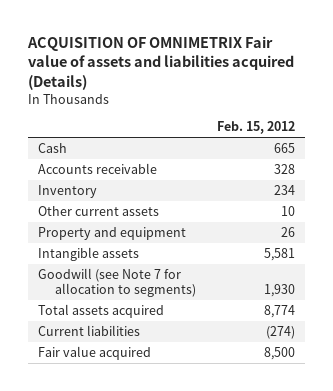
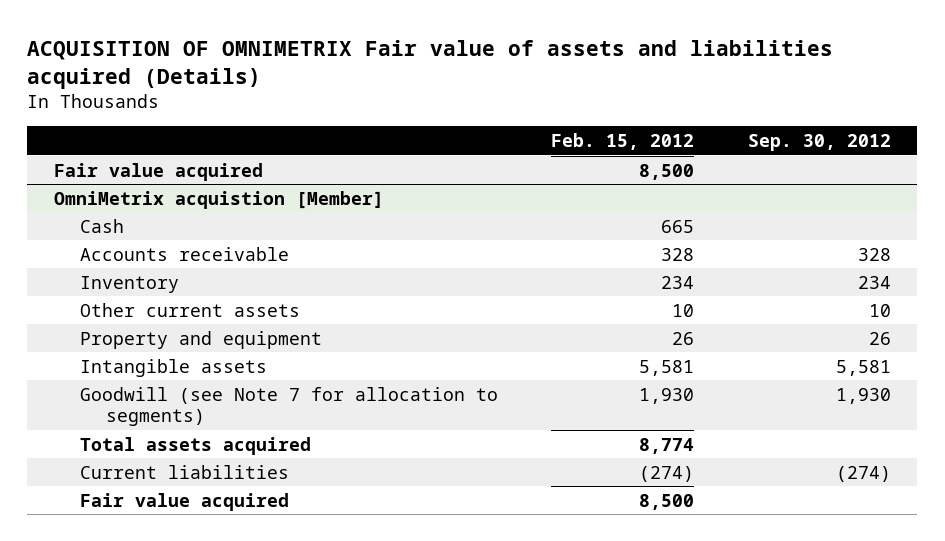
- | Feb. 15, 2012
+ | Feb. 15, 2012 | Sep. 30, 2012
+ Fair value acquired | 8,500 |
+ OmniMetrix acquistion [Member]

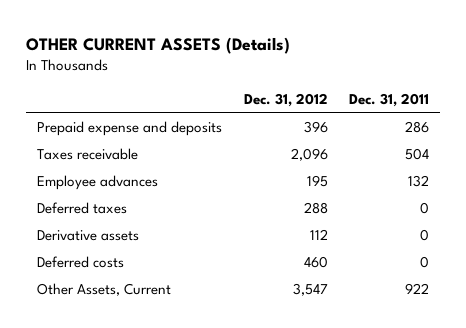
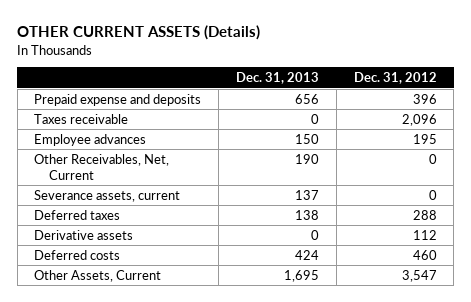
- | Dec. 31, 2012 | Dec. 31, 2011
+ | Dec. 31, 2013 | Dec. 31, 2012
+ Other Receivables, Net, Current | 190 | 0
+ Severance assets, current | 137 | 0

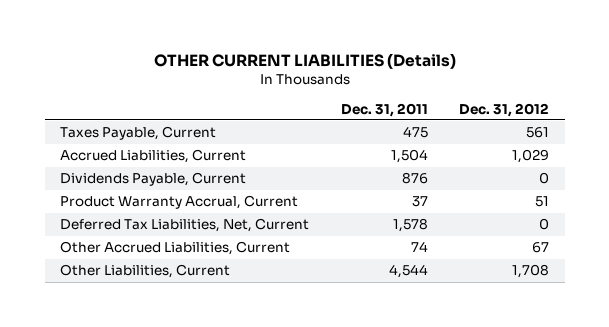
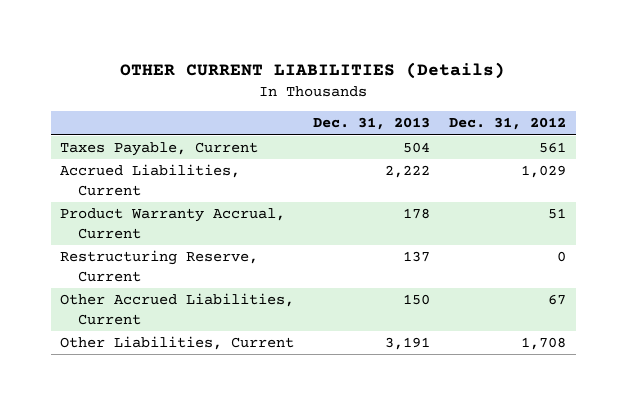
- | Dec. 31, 2011 | Dec. 31, 2012
+ | Dec. 31, 2013 | Dec. 31, 2012
- Dividends Payable, Current | 876 | 0
- Deferred Tax Liabilities, Net, Current | 1,578 | 0
+ Restructuring Reserve, Current | 137 | 0

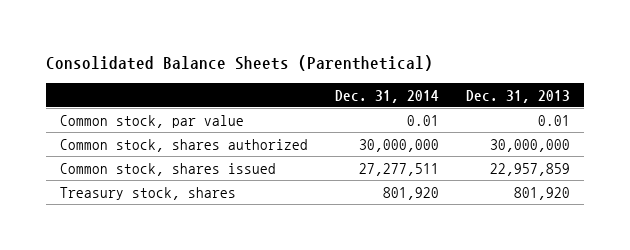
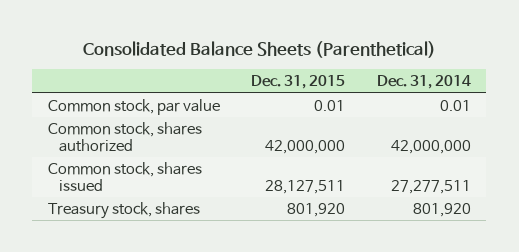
- | Dec. 31, 2014 | Dec. 31, 2013
+ | Dec. 31, 2015 | Dec. 31, 2014
- Common stock, shares authorized | 30,000,000 | 30,000,000
+ Common stock, shares authorized | 42,000,000 | 42,000,000

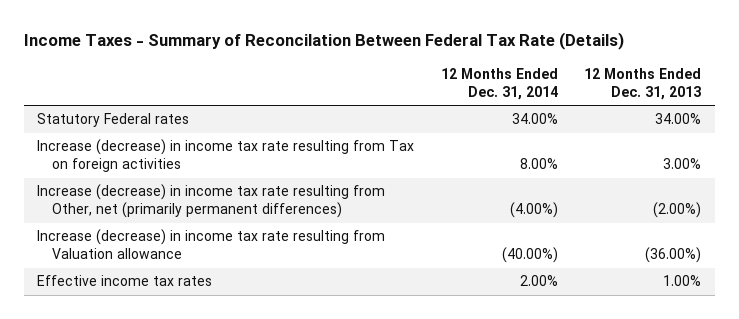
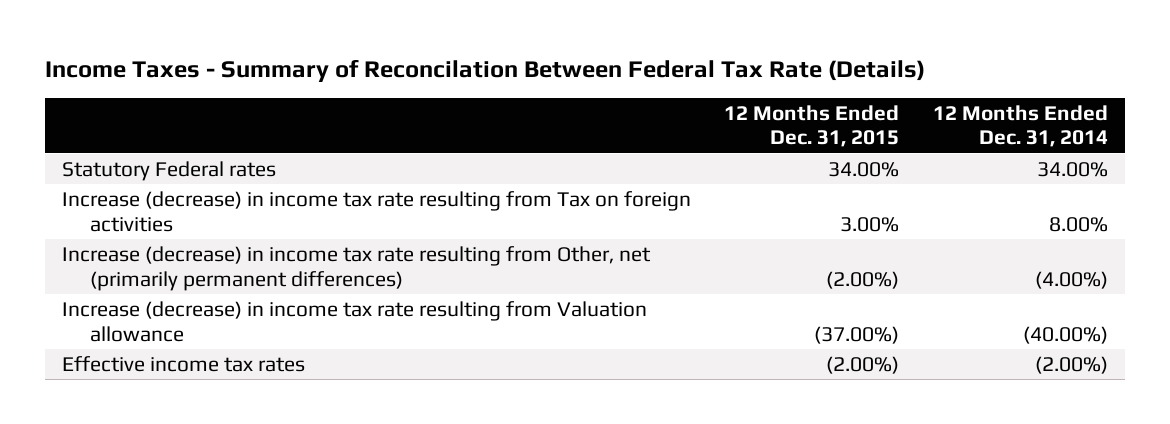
- | 12 Months Ended Dec. 31, 2014 | 12 Months Ended Dec. 31, 2013
+ | 12 Months Ended Dec. 31, 2015 | 12 Months Ended Dec. 31, 2014
- Effective income tax rates | 2.00% | 1.00%
+ Effective income tax rates | (2.00%) | (2.00%)

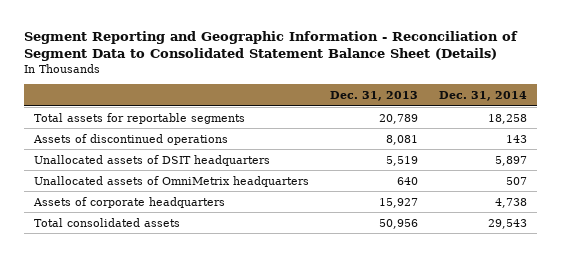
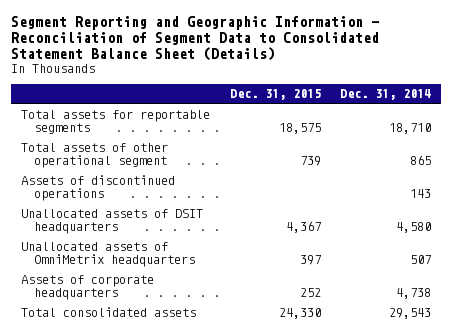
- | Dec. 31, 2013 | Dec. 31, 2014
+ | Dec. 31, 2015 | Dec. 31, 2014
- Total assets for reportable segments | 20,789 | 18,258
+ Total assets for reportable segments | 18,575 | 18,710
+ Total assets of other operational segment | 739 | 865
- Unallocated assets of DSIT headquarters | 5,519 | 5,897
+ Unallocated assets of DSIT headquarters | 4,367 | 4,580

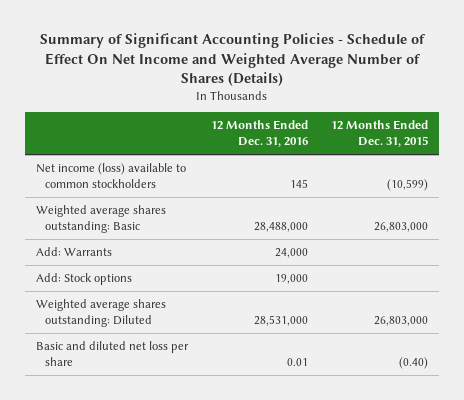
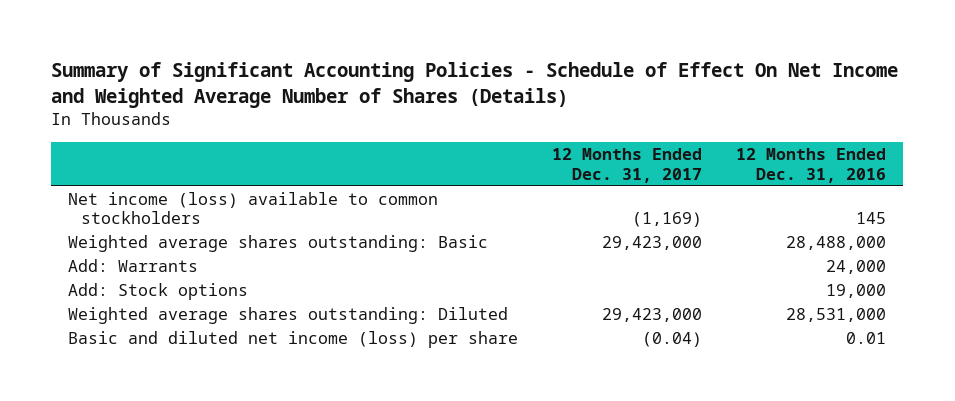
- | 12 Months Ended Dec. 31, 2016 | 12 Months Ended Dec. 31, 2015
+ | 12 Months Ended Dec. 31, 2017 | 12 Months Ended Dec. 31, 2016
- Basic and diluted net loss per share | 0.01 | (0.40)
+ Basic and diluted net income (loss) per share | (0.04) | 0.01

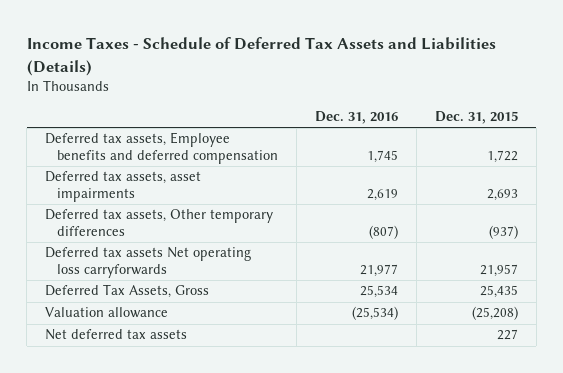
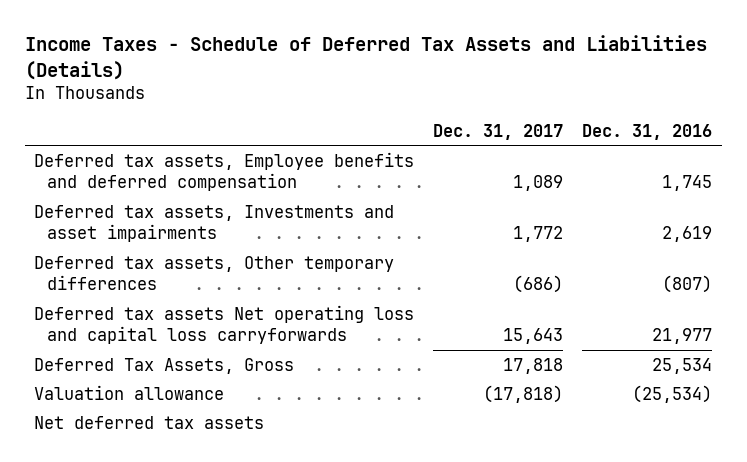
- | Dec. 31, 2016 | Dec. 31, 2015
+ | Dec. 31, 2017 | Dec. 31, 2016
- Deferred tax assets, asset impairments | 2,619 | 2,693
+ Deferred tax assets, Investments and asset impairments | 1,772 | 2,619
- Deferred tax assets Net operating loss carryforwards | 21,977 | 21,957
+ Deferred tax assets Net operating loss and capital loss carryforwards | 15,643 | 21,977

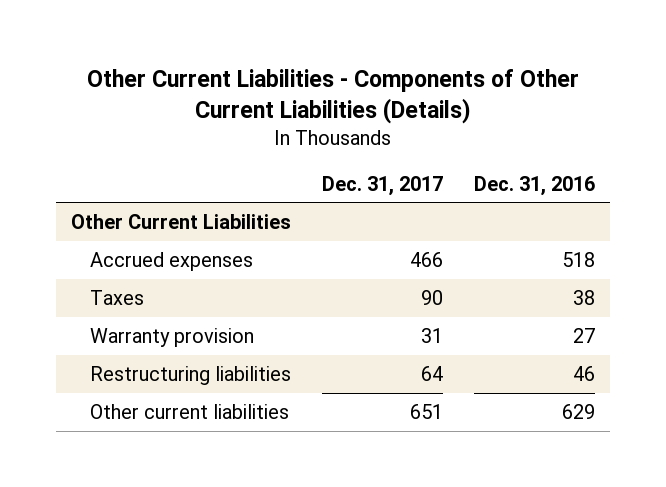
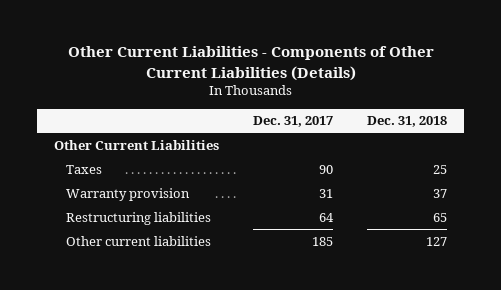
- | Dec. 31, 2017 | Dec. 31, 2016
+ | Dec. 31, 2017 | Dec. 31, 2018
- Accrued expenses | 466 | 518
- Other current liabilities | 651 | 629
+ Other current liabilities | 185 | 127

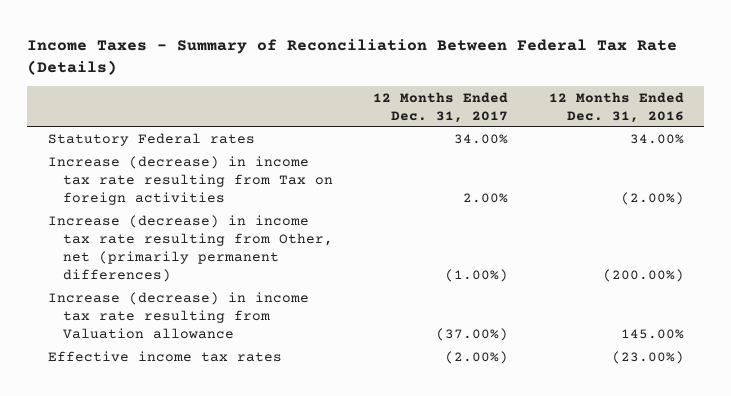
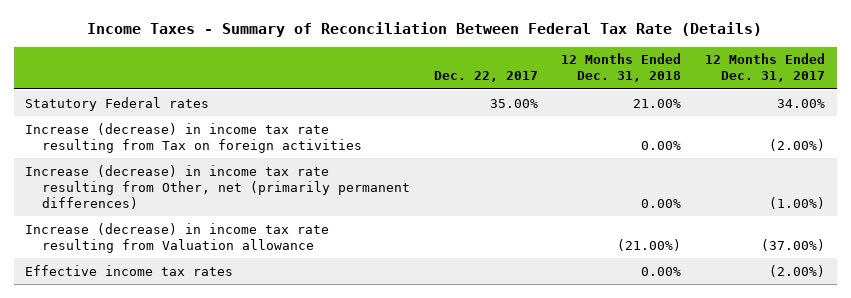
- | 12 Months Ended Dec. 31, 2017 | 12 Months Ended Dec. 31, 2016
+ | Dec. 22, 2017 | 12 Months Ended Dec. 31, 2018 | 12 Months Ended Dec. 31, 2017
- Increase (decrease) in income tax rate resulting from Tax on foreign activities | 2.00% | (2.00%)
+ Increase (decrease) in income tax rate resulting from Tax on foreign activities | | 0.00% | (2.00%)

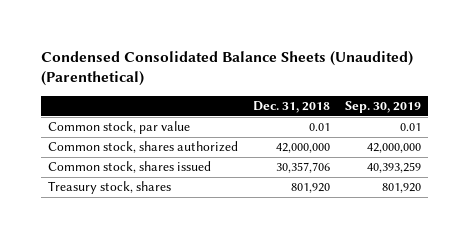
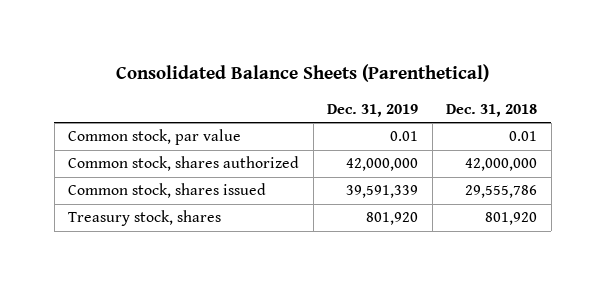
- Condensed Consolidated Balance Sheets (Unaudited) (Parenthetical)
+ Consolidated Balance Sheets (Parenthetical)
- | Dec. 31, 2018 | Sep. 30, 2019
+ | Dec. 31, 2019 | Dec. 31, 2018
- Common stock, shares issued | 30,357,706 | 40,393,259
+ Common stock, shares issued | 39,591,339 | 29,555,786

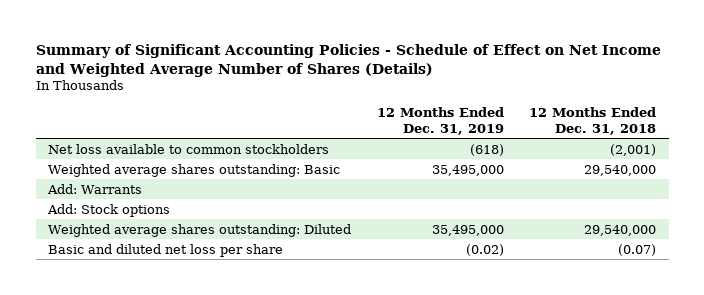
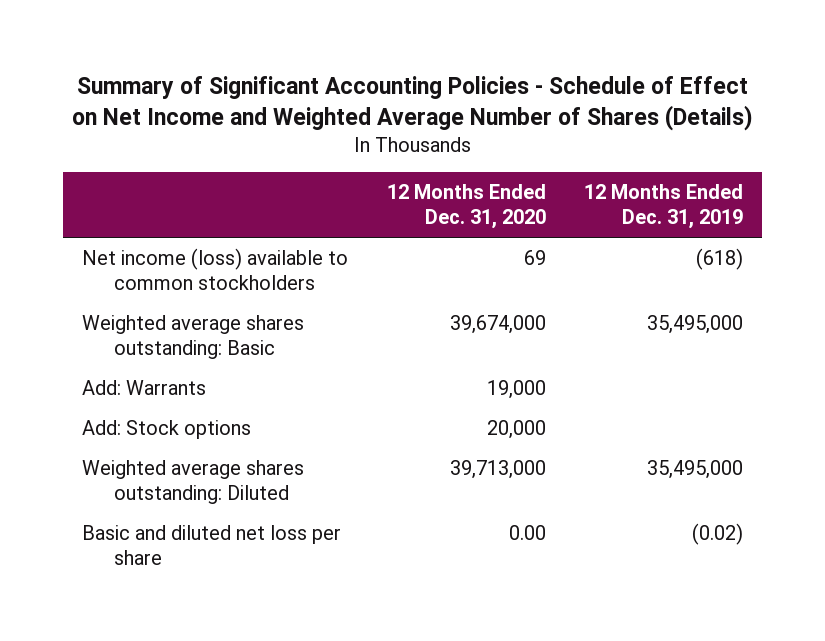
- | 12 Months Ended Dec. 31, 2019 | 12 Months Ended Dec. 31, 2018
+ | 12 Months Ended Dec. 31, 2020 | 12 Months Ended Dec. 31, 2019
- Net loss available to common stockholders | (618) | (2,001)
+ Net income (loss) available to common stockholders | 69 | (618)

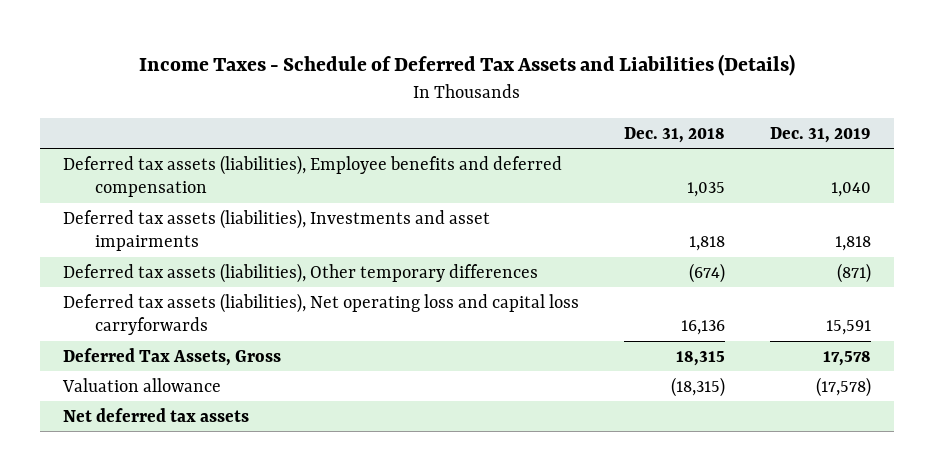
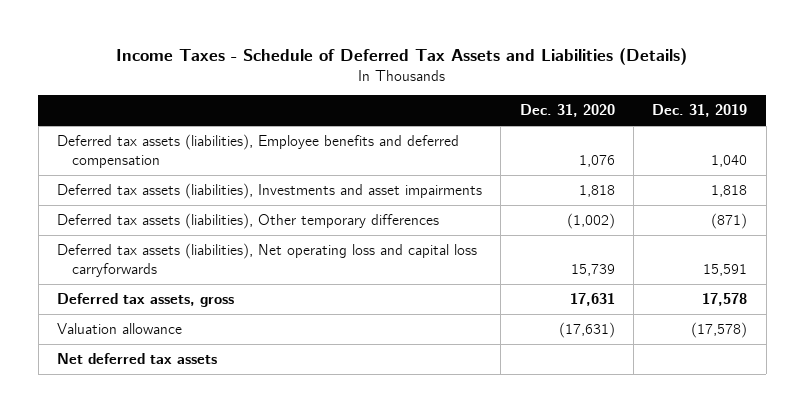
- | Dec. 31, 2018 | Dec. 31, 2019
+ | Dec. 31, 2020 | Dec. 31, 2019
- Deferred Tax Assets, Gross | 18,315 | 17,578
+ Deferred tax assets, gross | 17,631 | 17,578

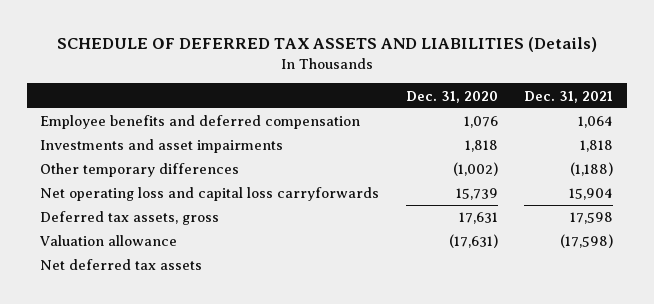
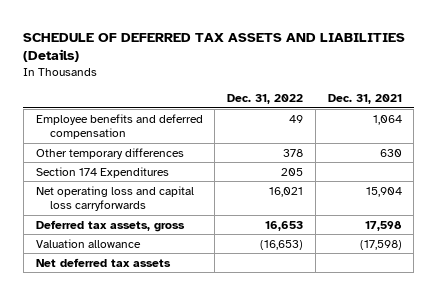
- | Dec. 31, 2020 | Dec. 31, 2021
+ | Dec. 31, 2022 | Dec. 31, 2021
- Investments and asset impairments | 1,818 | 1,818
- Other temporary differences | (1,002) | (1,188)
+ Other temporary differences | 378 | 630
+ Section 174 Expenditures | 205 |

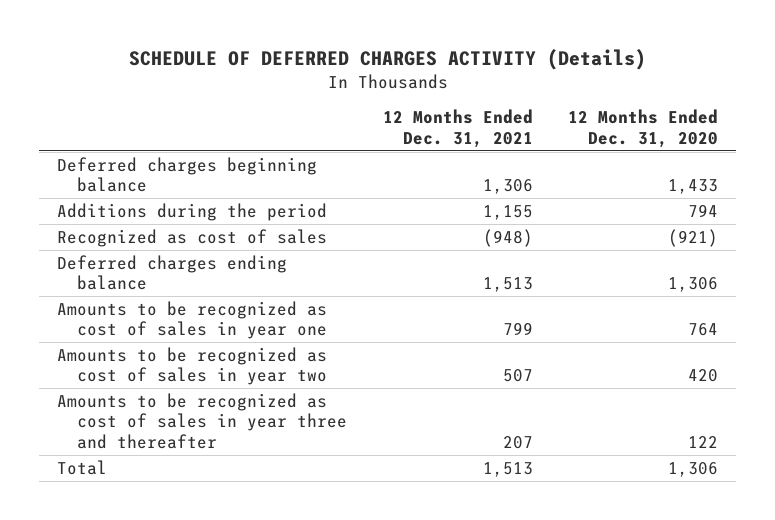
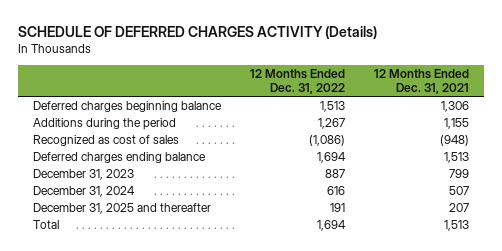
- | 12 Months Ended Dec. 31, 2021 | 12 Months Ended Dec. 31, 2020
+ | 12 Months Ended Dec. 31, 2022 | 12 Months Ended Dec. 31, 2021
- Amounts to be recognized as cost of sales in year one | 799 | 764
- Amounts to be recognized as cost of sales in year two | 507 | 420
- Amounts to be recognized as cost of sales in year three and thereafter | 207 | 122
+ December 31, 2023 | 887 | 799
+ December 31, 2024 | 616 | 507
+ December 31, 2025 and thereafter | 191 | 207

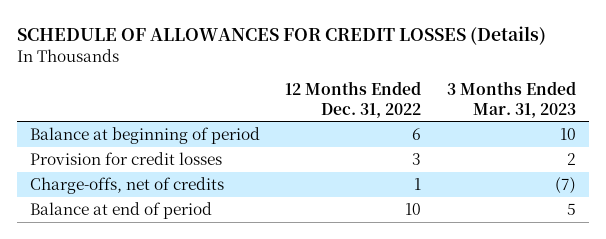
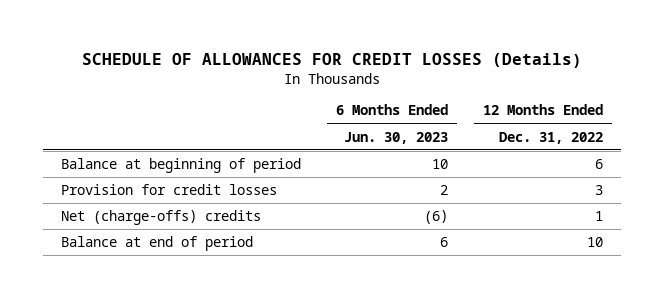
- | 12 Months Ended Dec. 31, 2022 | 3 Months Ended Mar. 31, 2023
+ | 6 Months Ended Jun. 30, 2023 | 12 Months Ended Dec. 31, 2022
- Charge-offs, net of credits | 1 | (7)
+ Net (charge-offs) credits | (6) | 1

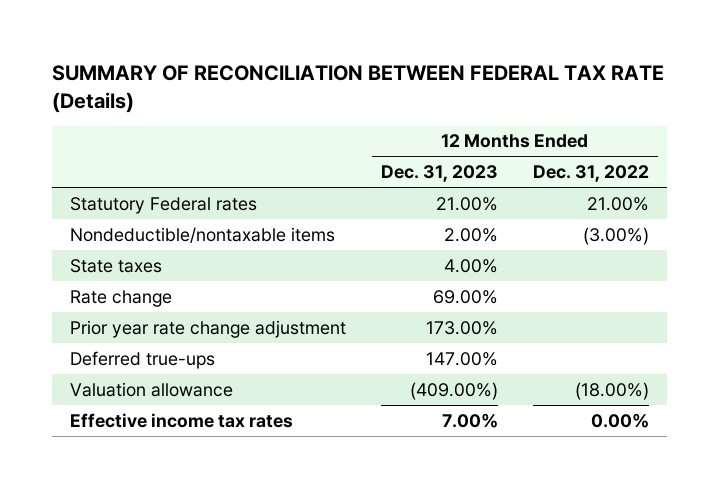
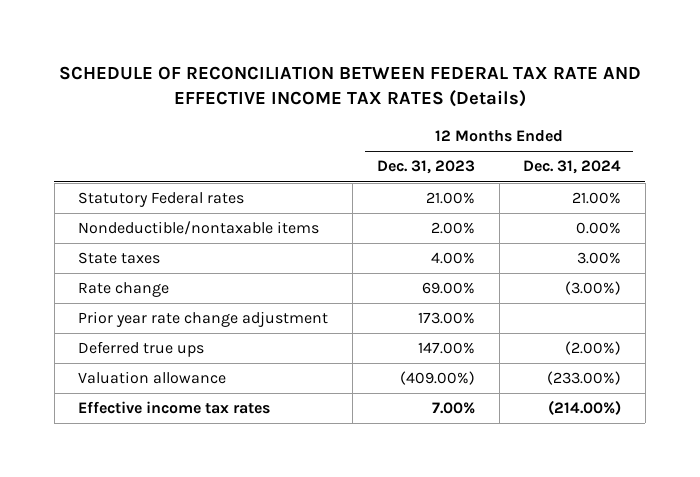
- SUMMARY OF RECONCILIATION BETWEEN FEDERAL TAX RATE (Details)
+ SCHEDULE OF RECONCILIATION BETWEEN FEDERAL TAX RATE AND EFFECTIVE INCOME TAX RATES (Details)
- | 12 Months Ended Dec. 31, 2023 | 12 Months Ended Dec. 31, 2022
+ | 12 Months Ended Dec. 31, 2023 | 12 Months Ended Dec. 31, 2024
- Deferred true-ups | 147.00% |
+ Deferred true ups | 147.00% | (2.00%)

